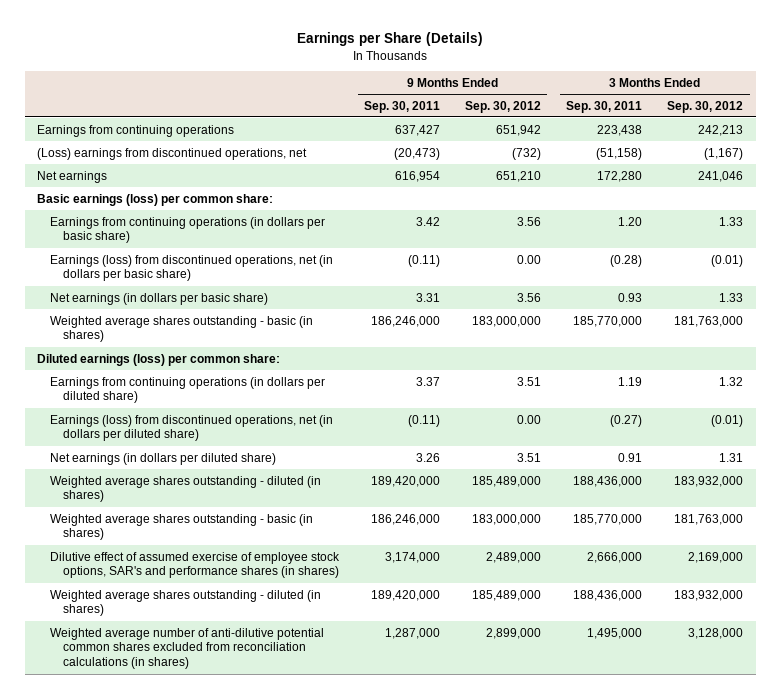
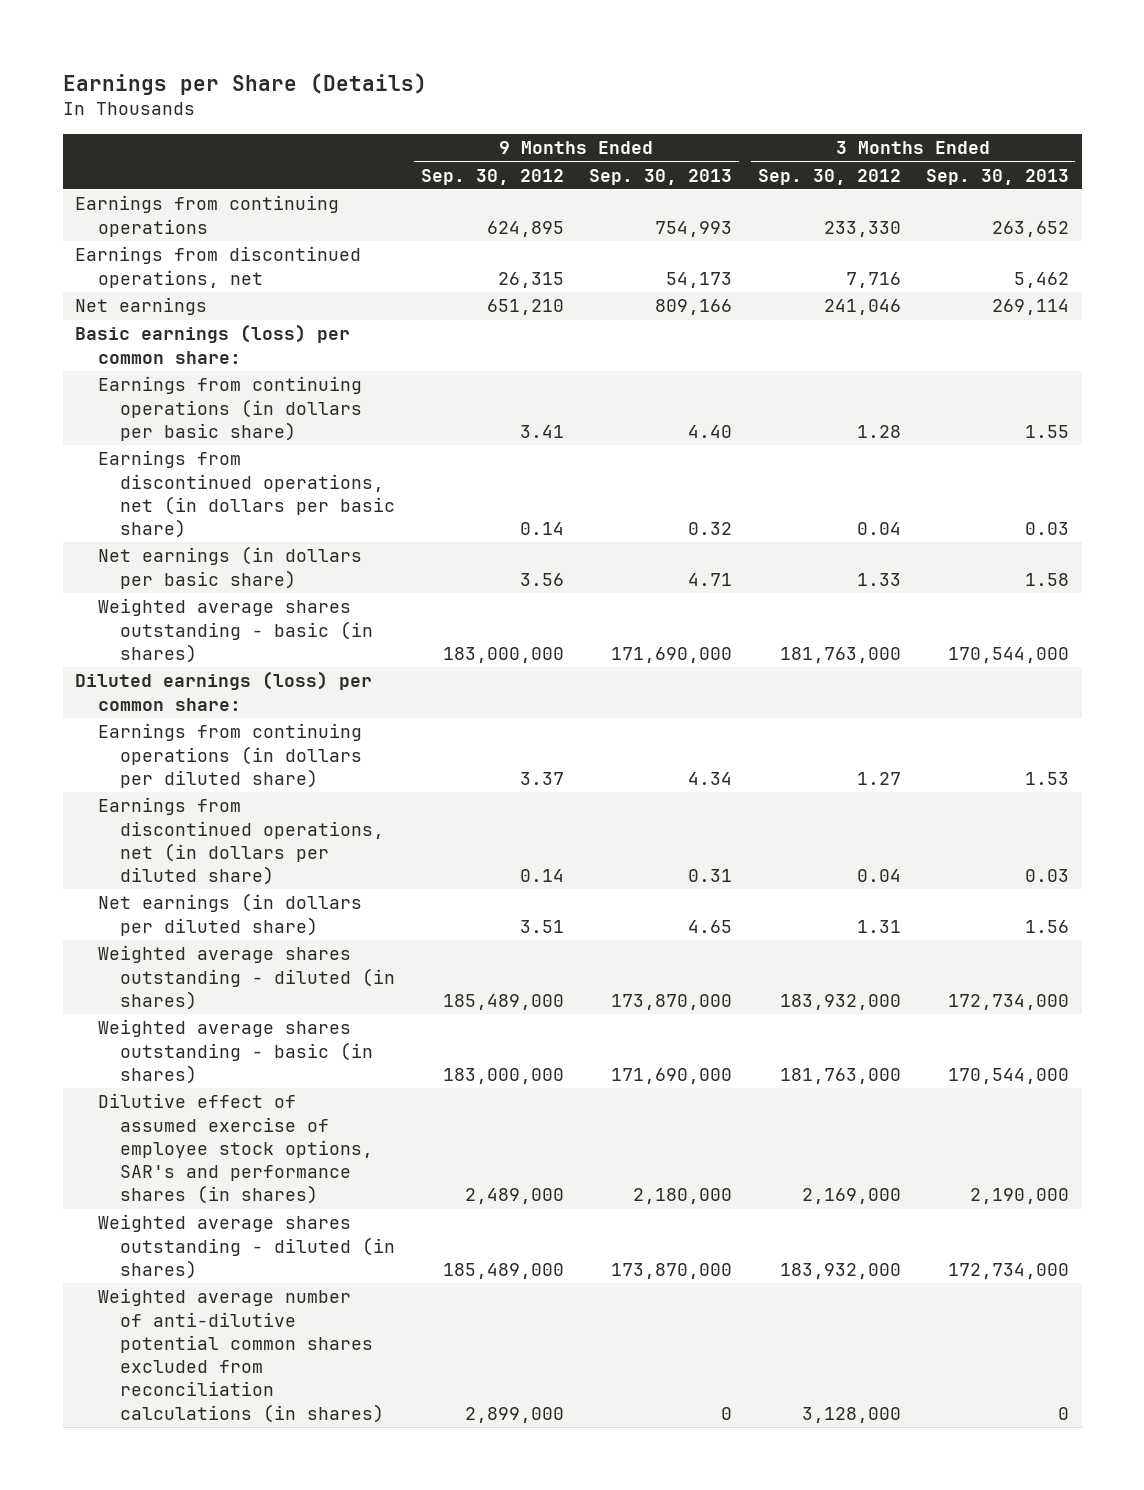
- | 9 Months Ended Sep. 30, 2011 | 9 Months Ended Sep. 30, 2012 | 3 Months Ended Sep. 30, 2011 | 3 Months Ended Sep. 30, 2012
+ | 9 Months Ended Sep. 30, 2012 | 9 Months Ended Sep. 30, 2013 | 3 Months Ended Sep. 30, 2012 | 3 Months Ended Sep. 30, 2013
- Earnings from continuing operations | 637,427 | 651,942 | 223,438 | 242,213
- (Loss) earnings from discontinued operations, net | (20,473) | (732) | (51,158) | (1,167)
+ Earnings from continuing operations | 624,895 | 754,993 | 233,330 | 263,652
+ Earnings from discontinued operations, net | 26,315 | 54,173 | 7,716 | 5,462
- Earnings from continuing operations (in dollars per basic share) | 3.42 | 3.56 | 1.20 | 1.33
- Earnings (loss) from discontinued operations, net (in dollars per basic share) | (0.11) | 0.00 | (0.28) | (0.01)
+ Earnings from continuing operations (in dollars per basic share) | 3.41 | 4.40 | 1.28 | 1.55
+ Earnings from discontinued operations, net (in dollars per basic share) | 0.14 | 0.32 | 0.04 | 0.03
- Earnings from continuing operations (in dollars per diluted share) | 3.37 | 3.51 | 1.19 | 1.32
- Earnings (loss) from discontinued operations, net (in dollars per diluted share) | (0.11) | 0.00 | (0.27) | (0.01)
+ Earnings from continuing operations (in dollars per diluted share) | 3.37 | 4.34 | 1.27 | 1.53
+ Earnings from discontinued operations, net (in dollars per diluted share) | 0.14 | 0.31 | 0.04 | 0.03

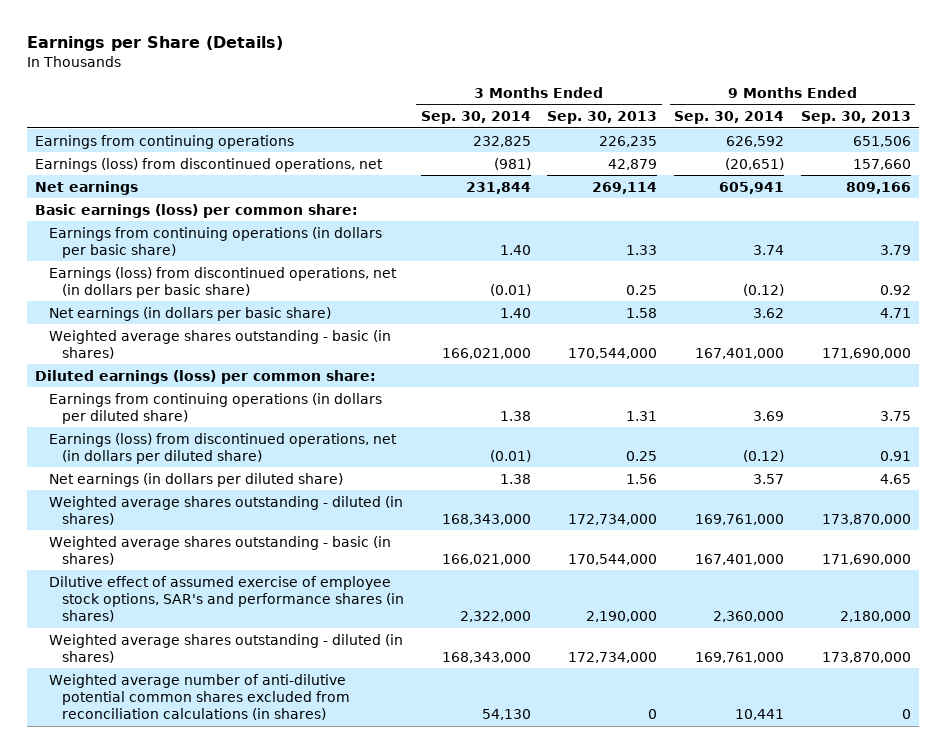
- | 9 Months Ended Sep. 30, 2012 | 9 Months Ended Sep. 30, 2013 | 3 Months Ended Sep. 30, 2012 | 3 Months Ended Sep. 30, 2013
+ | 3 Months Ended Sep. 30, 2014 | 3 Months Ended Sep. 30, 2013 | 9 Months Ended Sep. 30, 2014 | 9 Months Ended Sep. 30, 2013
- Earnings from continuing operations | 624,895 | 754,993 | 233,330 | 263,652
- Earnings from discontinued operations, net | 26,315 | 54,173 | 7,716 | 5,462
+ Earnings from continuing operations | 232,825 | 226,235 | 626,592 | 651,506
+ Earnings (loss) from discontinued operations, net | (981) | 42,879 | (20,651) | 157,660
- Earnings from continuing operations (in dollars per basic share) | 3.41 | 4.40 | 1.28 | 1.55
- Earnings from discontinued operations, net (in dollars per basic share) | 0.14 | 0.32 | 0.04 | 0.03
+ Earnings from continuing operations (in dollars per basic share) | 1.40 | 1.33 | 3.74 | 3.79
+ Earnings (loss) from discontinued operations, net (in dollars per basic share) | (0.01) | 0.25 | (0.12) | 0.92
- Earnings from continuing operations (in dollars per diluted share) | 3.37 | 4.34 | 1.27 | 1.53
- Earnings from discontinued operations, net (in dollars per diluted share) | 0.14 | 0.31 | 0.04 | 0.03
+ Earnings from continuing operations (in dollars per diluted share) | 1.38 | 1.31 | 3.69 | 3.75
+ Earnings (loss) from discontinued operations, net (in dollars per diluted share) | (0.01) | 0.25 | (0.12) | 0.91

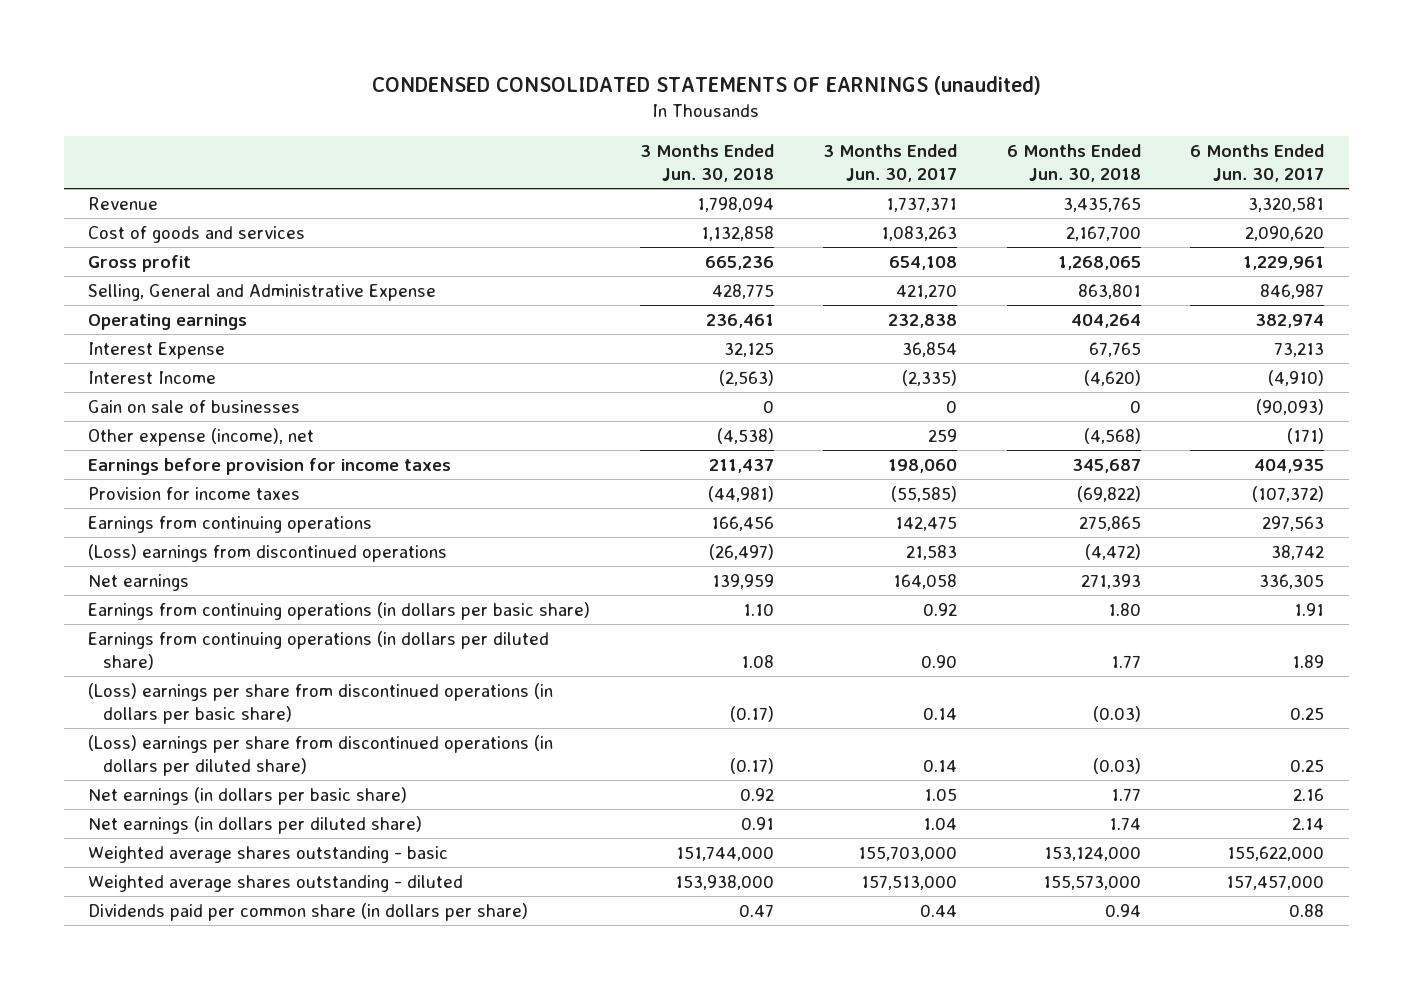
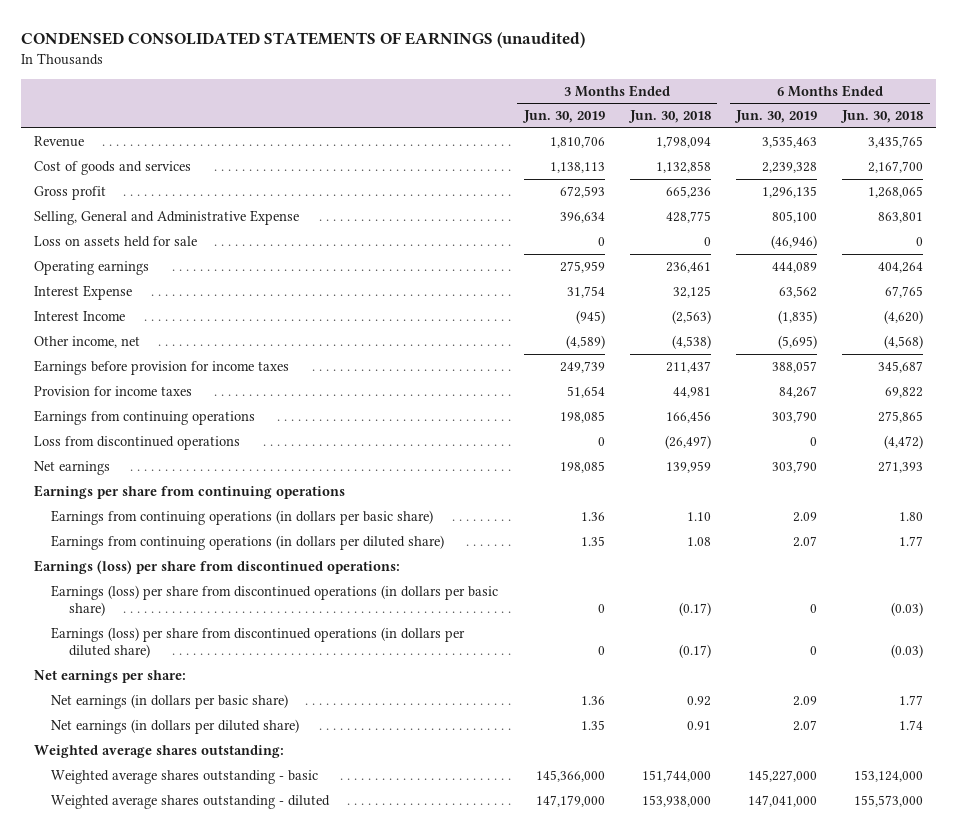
- | 3 Months Ended Jun. 30, 2018 | 3 Months Ended Jun. 30, 2017 | 6 Months Ended Jun. 30, 2018 | 6 Months Ended Jun. 30, 2017
+ | 3 Months Ended Jun. 30, 2019 | 3 Months Ended Jun. 30, 2018 | 6 Months Ended Jun. 30, 2019 | 6 Months Ended Jun. 30, 2018
+ Loss on assets held for sale | 0 | 0 | (46,946) | 0
- Gain on sale of businesses | 0 | 0 | 0 | (90,093)
- Other expense (income), net | (4,538) | 259 | (4,568) | (171)
+ Other income, net | (4,589) | (4,538) | (5,695) | (4,568)
- Provision for income taxes | (44,981) | (55,585) | (69,822) | (107,372)
+ Provision for income taxes | 51,654 | 44,981 | 84,267 | 69,822
- (Loss) earnings from discontinued operations | (26,497) | 21,583 | (4,472) | 38,742
+ Loss from discontinued operations | 0 | (26,497) | 0 | (4,472)
+ Earnings per share from continuing operations
- (Loss) earnings per share from discontinued operations (in dollars per basic share) | (0.17) | 0.14 | (0.03) | 0.25
- (Loss) earnings per share from discontinued operations (in dollars per diluted share) | (0.17) | 0.14 | (0.03) | 0.25
+ Earnings (loss) per share from discontinued operations:
+ Earnings (loss) per share from discontinued operations (in dollars per basic share) | 0 | (0.17) | 0 | (0.03)
+ Earnings (loss) per share from discontinued operations (in dollars per diluted share) | 0 | (0.17) | 0 | (0.03)
+ Net earnings per share:
+ Weighted average shares outstanding:
- Dividends paid per common share (in dollars per share) | 0.47 | 0.44 | 0.94 | 0.88

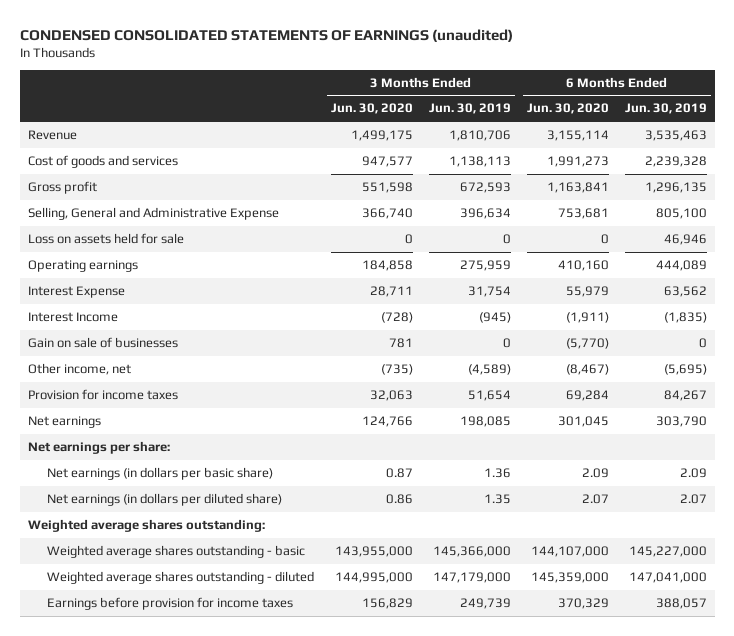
- | 3 Months Ended Jun. 30, 2019 | 3 Months Ended Jun. 30, 2018 | 6 Months Ended Jun. 30, 2019 | 6 Months Ended Jun. 30, 2018
+ | 3 Months Ended Jun. 30, 2020 | 3 Months Ended Jun. 30, 2019 | 6 Months Ended Jun. 30, 2020 | 6 Months Ended Jun. 30, 2019
- Loss on assets held for sale | 0 | 0 | (46,946) | 0
+ Loss on assets held for sale | 0 | 0 | 0 | 46,946
+ Gain on sale of businesses | 781 | 0 | (5,770) | 0
- Earnings from continuing operations | 198,085 | 166,456 | 303,790 | 275,865
- Loss from discontinued operations | 0 | (26,497) | 0 | (4,472)
- Earnings per share from continuing operations
- Earnings from continuing operations (in dollars per basic share) | 1.36 | 1.10 | 2.09 | 1.80
- Earnings from continuing operations (in dollars per diluted share) | 1.35 | 1.08 | 2.07 | 1.77
- Earnings (loss) per share from discontinued operations:
- Earnings (loss) per share from discontinued operations (in dollars per basic share) | 0 | (0.17) | 0 | (0.03)
- Earnings (loss) per share from discontinued operations (in dollars per diluted share) | 0 | (0.17) | 0 | (0.03)
moved down: Earnings before provision for income taxes | 156,829 | 249,739 | 370,329 | 388,057

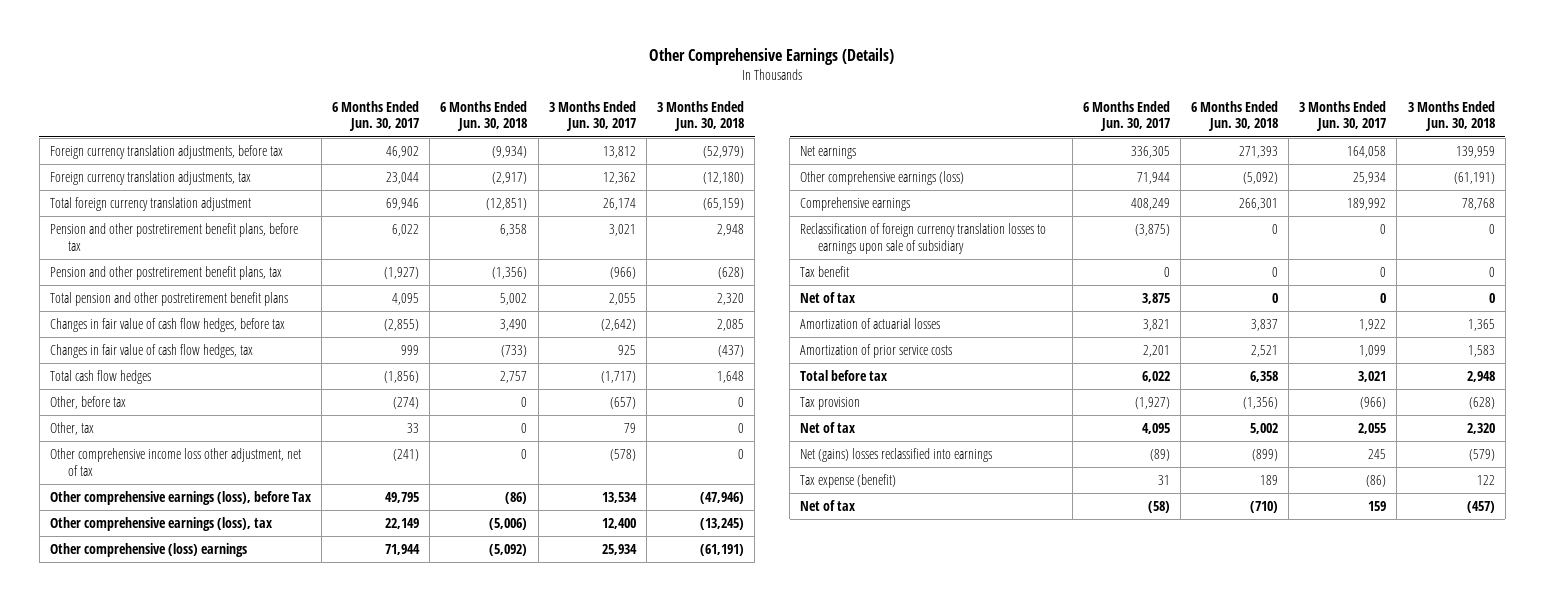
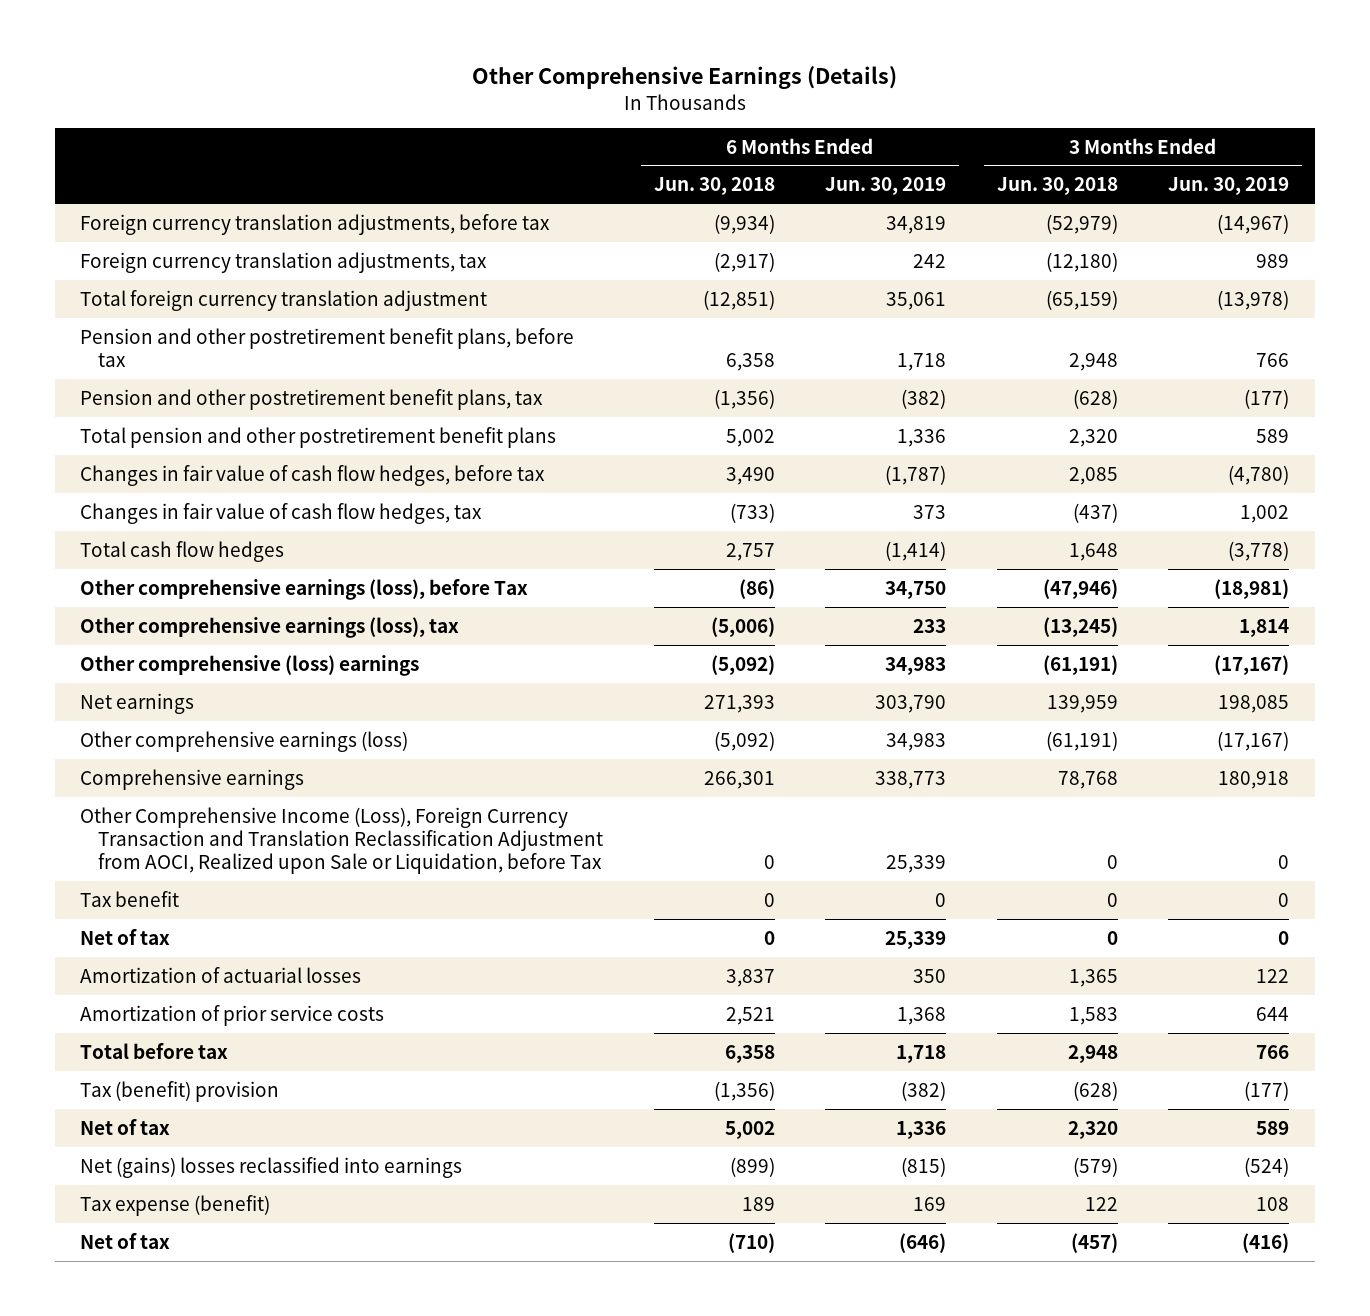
- | 6 Months Ended Jun. 30, 2017 | 6 Months Ended Jun. 30, 2018 | 3 Months Ended Jun. 30, 2017 | 3 Months Ended Jun. 30, 2018
+ | 6 Months Ended Jun. 30, 2018 | 6 Months Ended Jun. 30, 2019 | 3 Months Ended Jun. 30, 2018 | 3 Months Ended Jun. 30, 2019
- Other, before tax | (274) | 0 | (657) | 0
- Other, tax | 33 | 0 | 79 | 0
- Other comprehensive income loss other adjustment, net of tax | (241) | 0 | (578) | 0
- Reclassification of foreign currency translation losses to earnings upon sale of subsidiary | (3,875) | 0 | 0 | 0
+ Other Comprehensive Income (Loss), Foreign Currency Transaction and Translation Reclassification Adjustment from AOCI, Realized upon Sale or Liquidation, before Tax | 0 | 25,339 | 0 | 0
- Tax provision | (1,927) | (1,356) | (966) | (628)
+ Tax (benefit) provision | (1,356) | (382) | (628) | (177)

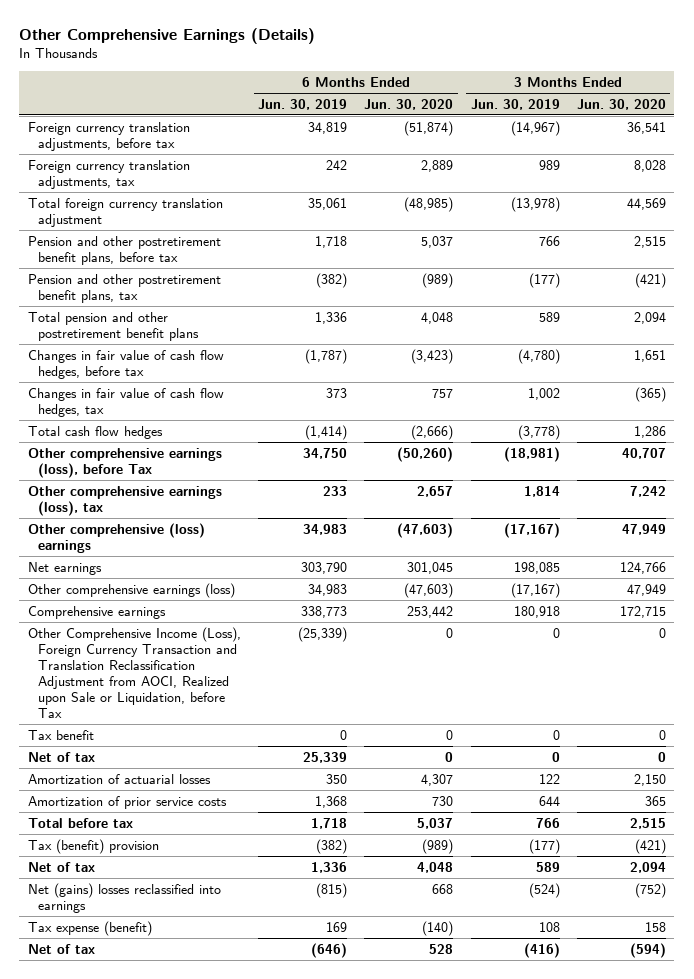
- | 6 Months Ended Jun. 30, 2018 | 6 Months Ended Jun. 30, 2019 | 3 Months Ended Jun. 30, 2018 | 3 Months Ended Jun. 30, 2019
+ | 6 Months Ended Jun. 30, 2019 | 6 Months Ended Jun. 30, 2020 | 3 Months Ended Jun. 30, 2019 | 3 Months Ended Jun. 30, 2020
- Other Comprehensive Income (Loss), Foreign Currency Transaction and Translation Reclassification Adjustment from AOCI, Realized upon Sale or Liquidation, before Tax | 0 | 25,339 | 0 | 0
+ Other Comprehensive Income (Loss), Foreign Currency Transaction and Translation Reclassification Adjustment from AOCI, Realized upon Sale or Liquidation, before Tax | (25,339) | 0 | 0 | 0

